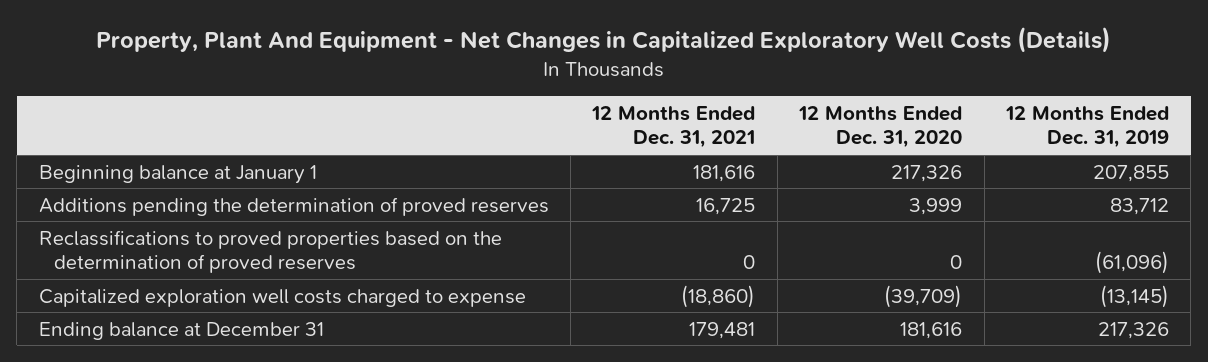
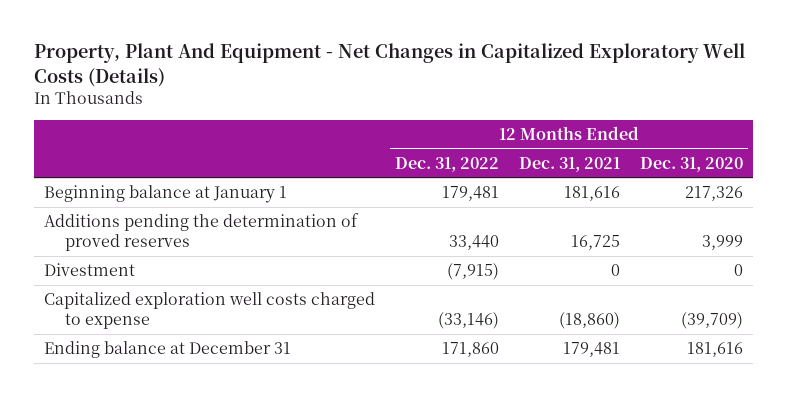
- | 12 Months Ended Dec. 31, 2021 | 12 Months Ended Dec. 31, 2020 | 12 Months Ended Dec. 31, 2019
+ | 12 Months Ended Dec. 31, 2022 | 12 Months Ended Dec. 31, 2021 | 12 Months Ended Dec. 31, 2020
- Reclassifications to proved properties based on the determination of proved reserves | 0 | 0 | (61,096)
+ Divestment | (7,915) | 0 | 0

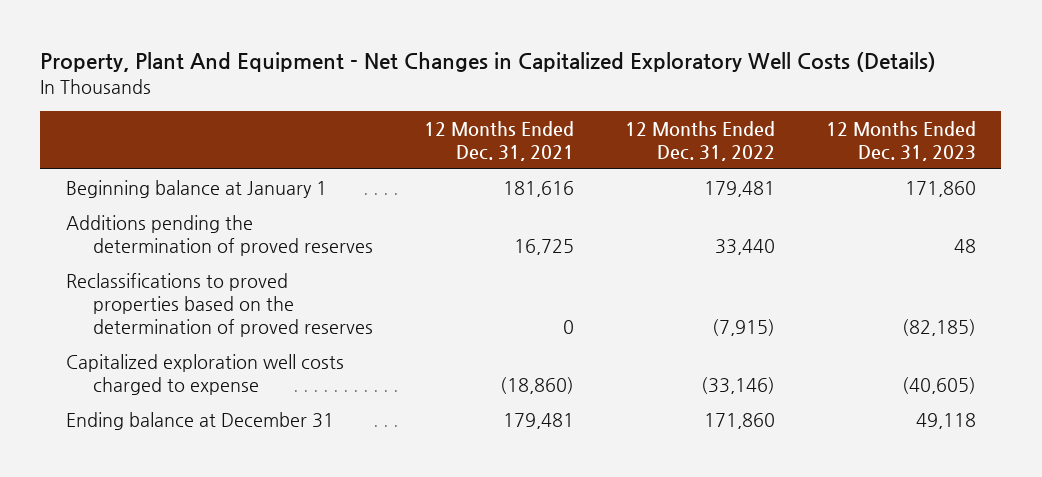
- | 12 Months Ended Dec. 31, 2022 | 12 Months Ended Dec. 31, 2021 | 12 Months Ended Dec. 31, 2020
+ | 12 Months Ended Dec. 31, 2021 | 12 Months Ended Dec. 31, 2022 | 12 Months Ended Dec. 31, 2023
- Divestment | (7,915) | 0 | 0
+ Reclassifications to proved properties based on the determination of proved reserves | 0 | (7,915) | (82,185)

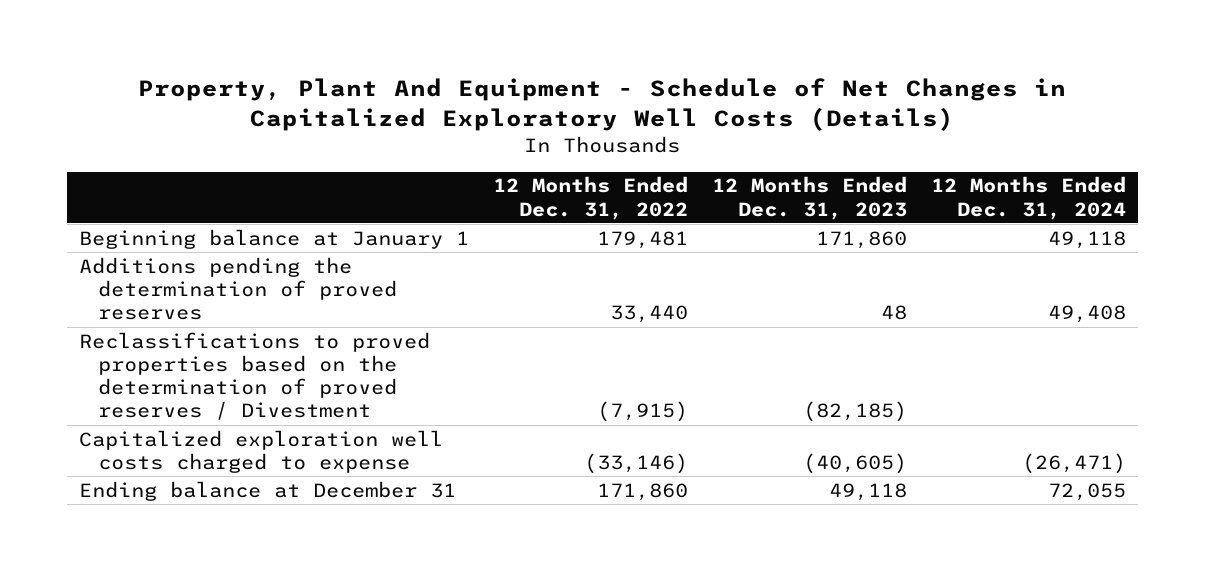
- Property, Plant And Equipment - Net Changes in Capitalized Exploratory Well Costs (Details)
+ Property, Plant And Equipment - Schedule of Net Changes in Capitalized Exploratory Well Costs (Details)
- | 12 Months Ended Dec. 31, 2021 | 12 Months Ended Dec. 31, 2022 | 12 Months Ended Dec. 31, 2023
+ | 12 Months Ended Dec. 31, 2022 | 12 Months Ended Dec. 31, 2023 | 12 Months Ended Dec. 31, 2024
- Reclassifications to proved properties based on the determination of proved reserves | 0 | (7,915) | (82,185)
+ Reclassifications to proved properties based on the determination of proved reserves / Divestment | (7,915) | (82,185) |

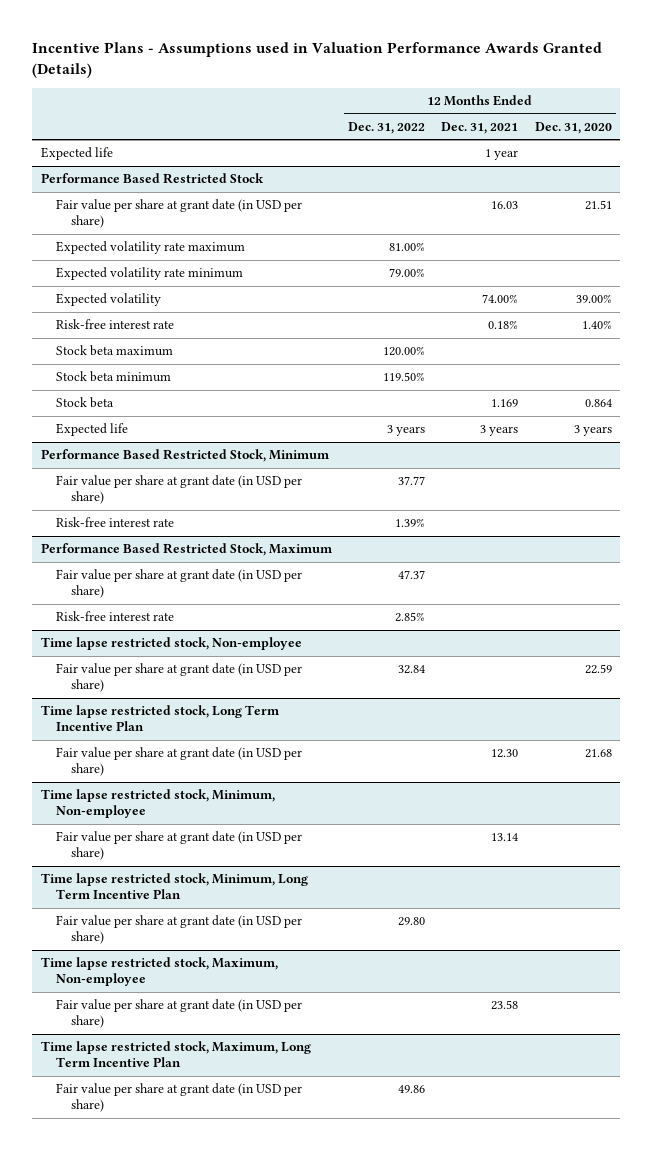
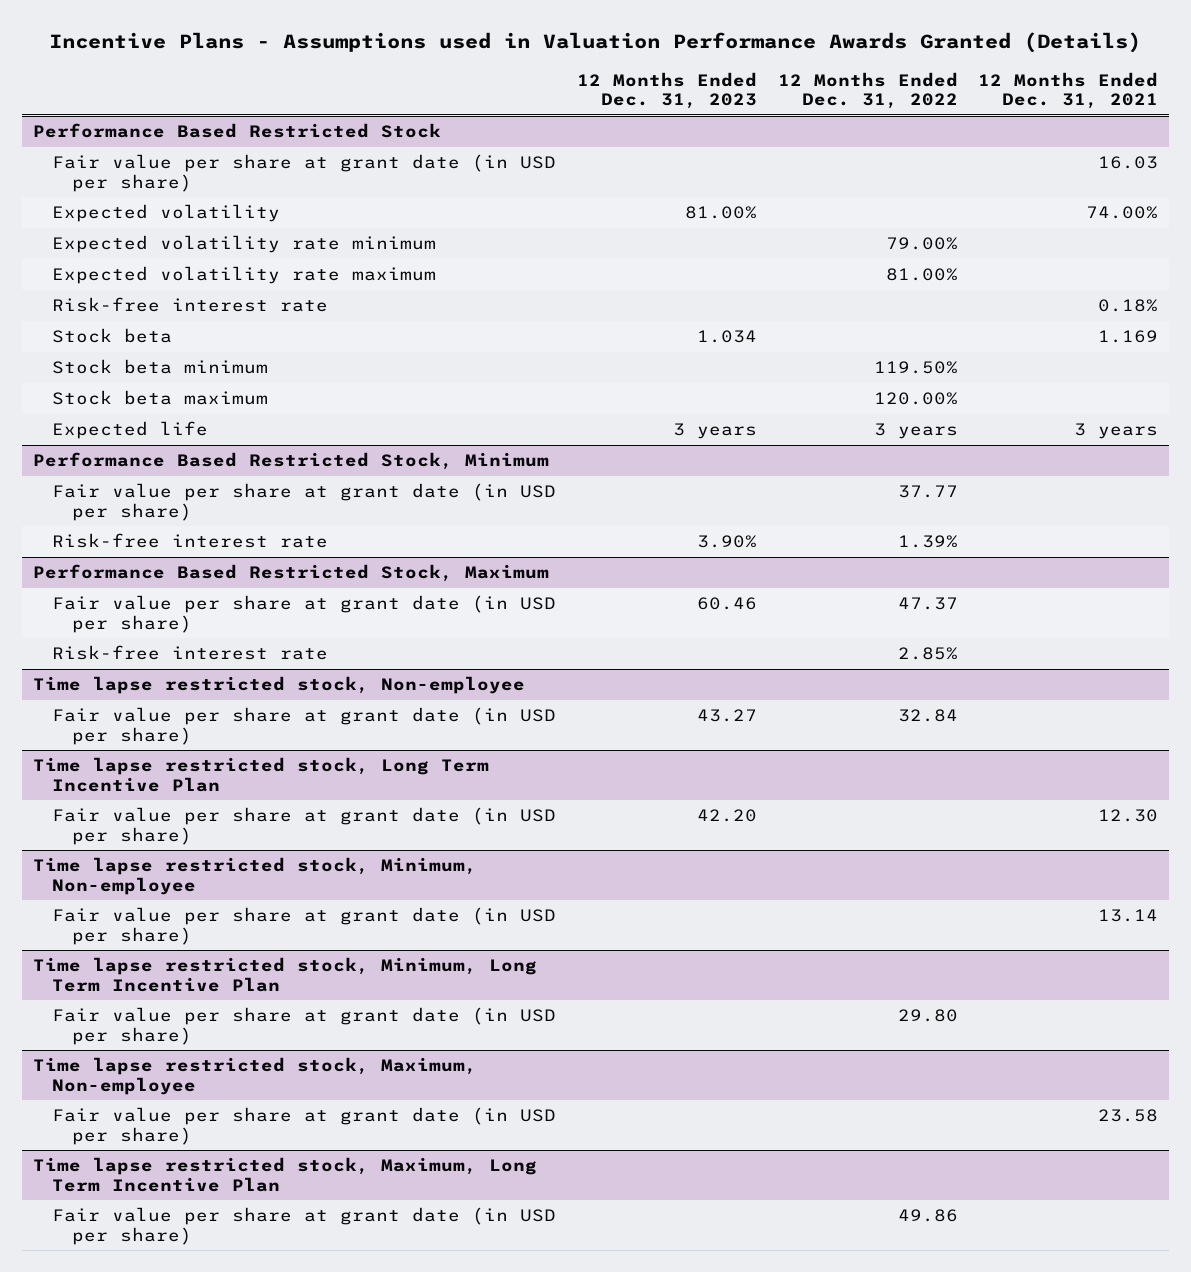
- | 12 Months Ended Dec. 31, 2022 | 12 Months Ended Dec. 31, 2021 | 12 Months Ended Dec. 31, 2020
+ | 12 Months Ended Dec. 31, 2023 | 12 Months Ended Dec. 31, 2022 | 12 Months Ended Dec. 31, 2021
- Expected life | | 1 year |
@ Performance Based Restricted Stock
moved down: Expected volatility rate minimum | | 79.00% |
moved down: Expected volatility rate maximum | | 81.00% |
moved down: Stock beta minimum | | 119.50% |
moved down: Stock beta maximum | | 120.00% |

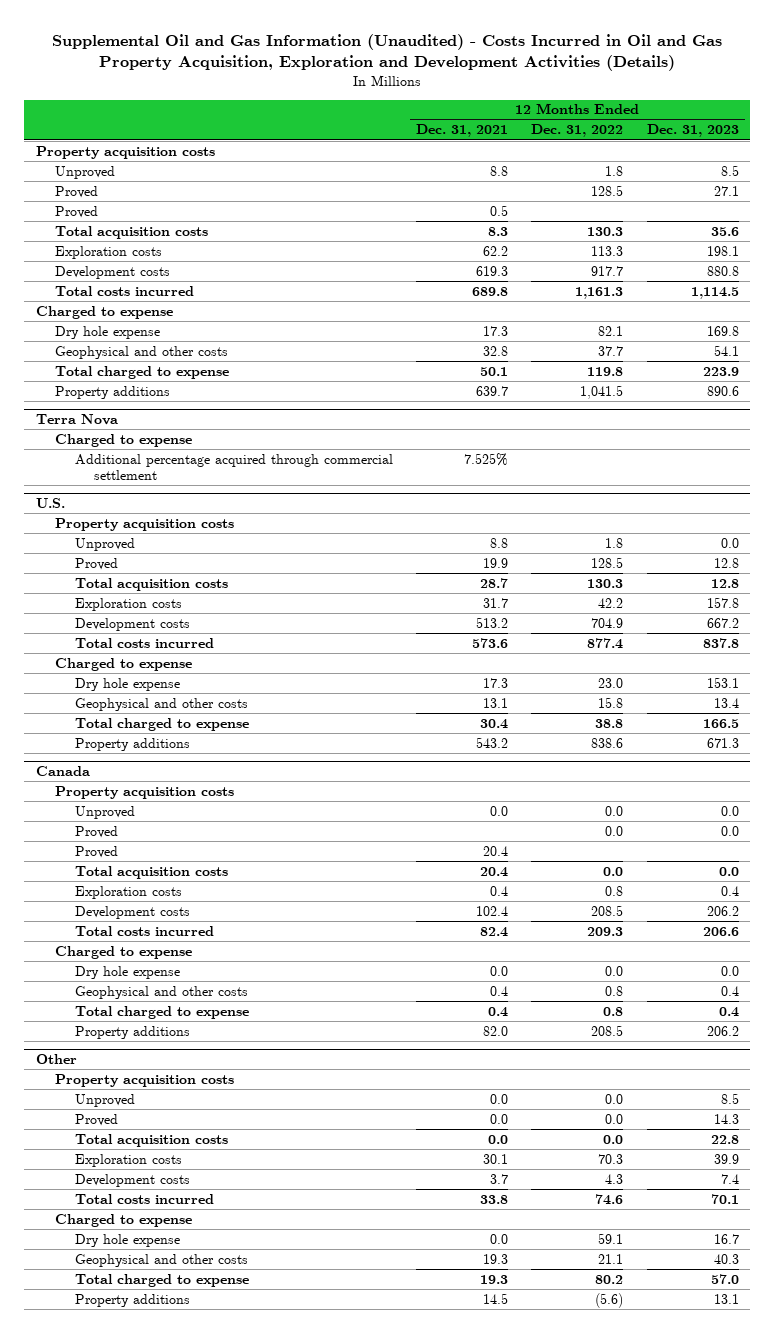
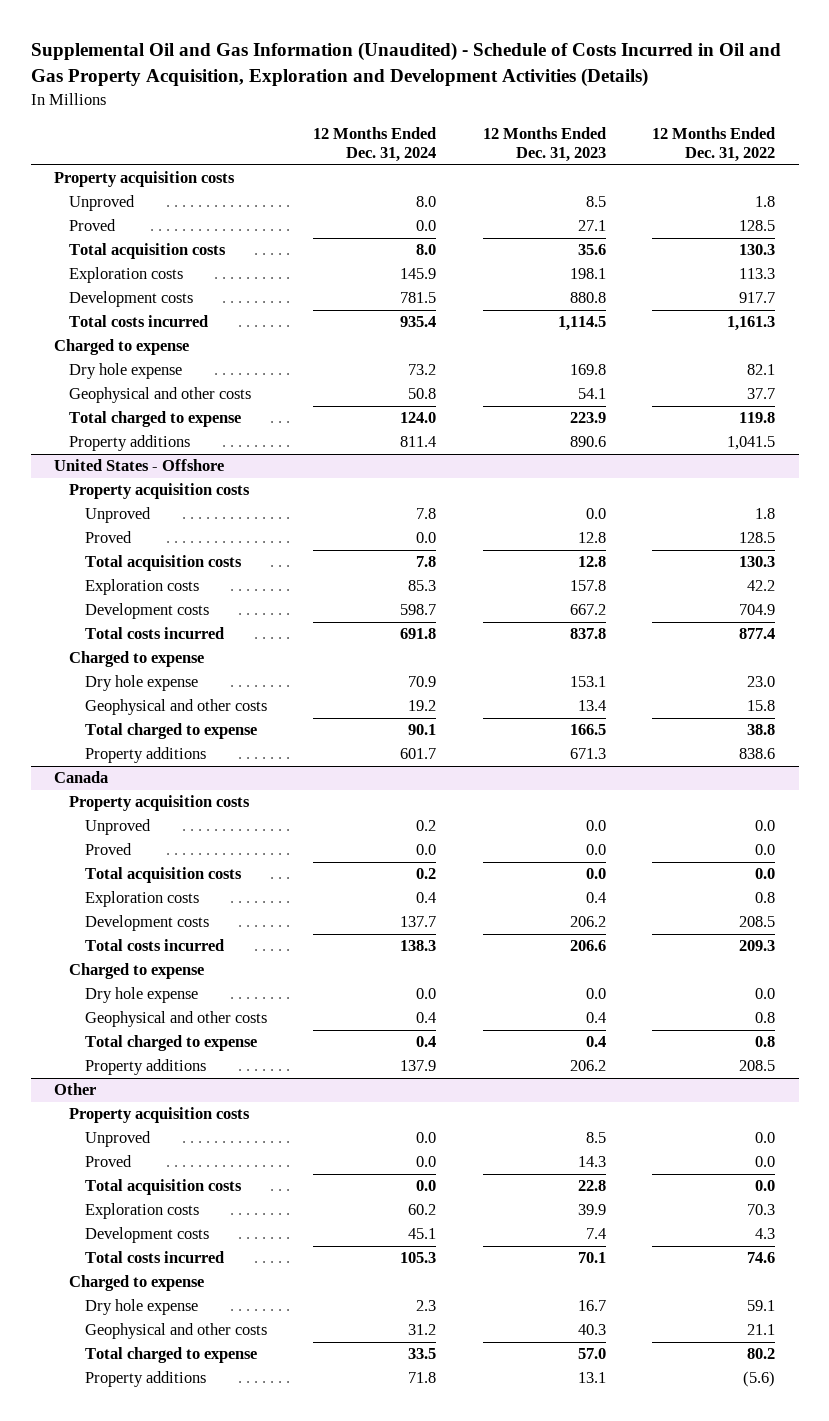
- Supplemental Oil and Gas Information (Unaudited) - Costs Incurred in Oil and Gas Property Acquisition, Exploration and Development Activities (Details)
+ Supplemental Oil and Gas Information (Unaudited) - Schedule of Costs Incurred in Oil and Gas Property Acquisition, Exploration and Development Activities (Details)
- | 12 Months Ended Dec. 31, 2021 | 12 Months Ended Dec. 31, 2022 | 12 Months Ended Dec. 31, 2023
+ | 12 Months Ended Dec. 31, 2024 | 12 Months Ended Dec. 31, 2023 | 12 Months Ended Dec. 31, 2022
- Proved | 0.5 | |
- Terra Nova
- Charged to expense
- Additional percentage acquired through commercial settlement | 7.525% | |
- U.S.
+ United States - Offshore
@ Canada
- Proved | 20.4 | |

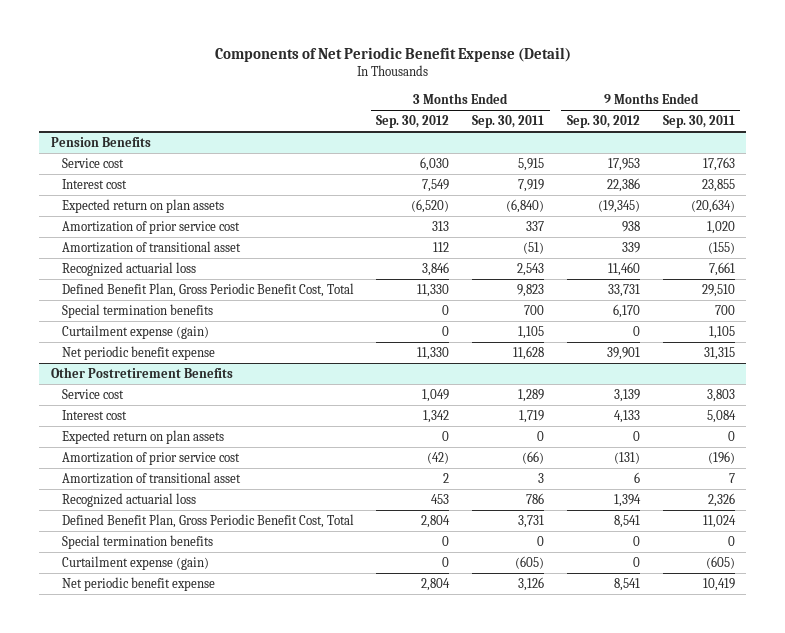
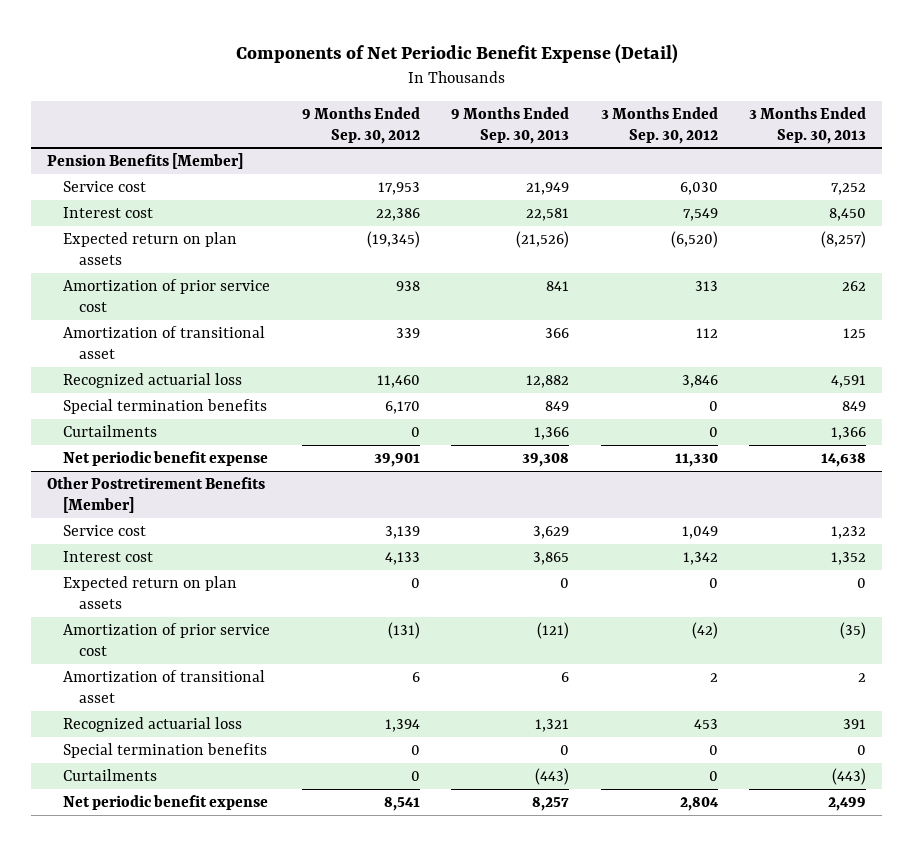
- | 3 Months Ended Sep. 30, 2012 | 3 Months Ended Sep. 30, 2011 | 9 Months Ended Sep. 30, 2012 | 9 Months Ended Sep. 30, 2011
+ | 9 Months Ended Sep. 30, 2012 | 9 Months Ended Sep. 30, 2013 | 3 Months Ended Sep. 30, 2012 | 3 Months Ended Sep. 30, 2013
- Pension Benefits
+ Pension Benefits [Member]
- Defined Benefit Plan, Gross Periodic Benefit Cost, Total | 11,330 | 9,823 | 33,731 | 29,510
- Curtailment expense (gain) | 0 | 1,105 | 0 | 1,105
+ Curtailments | 0 | 1,366 | 0 | 1,366
- Other Postretirement Benefits
+ Other Postretirement Benefits [Member]
- Defined Benefit Plan, Gross Periodic Benefit Cost, Total | 2,804 | 3,731 | 8,541 | 11,024
- Curtailment expense (gain) | 0 | (605) | 0 | (605)
+ Curtailments | 0 | (443) | 0 | (443)

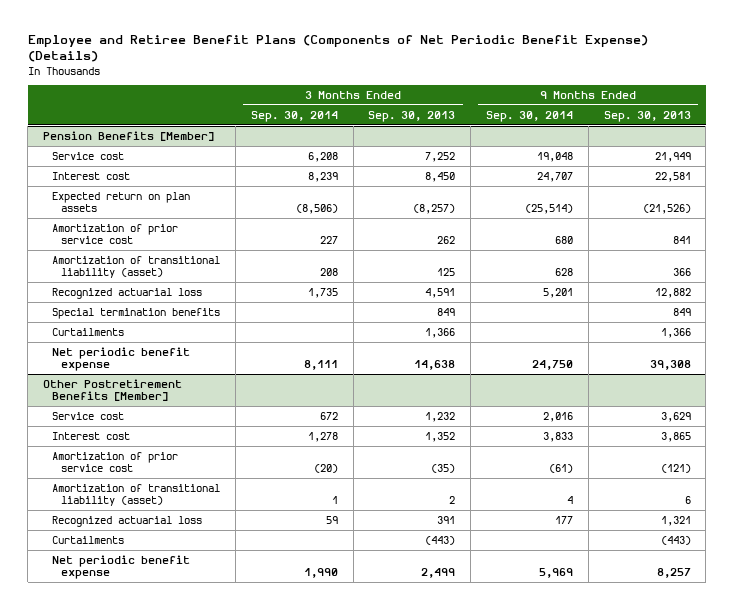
- Components of Net Periodic Benefit Expense (Detail)
+ Employee and Retiree Benefit Plans (Components of Net Periodic Benefit Expense) (Details)
- | 9 Months Ended Sep. 30, 2012 | 9 Months Ended Sep. 30, 2013 | 3 Months Ended Sep. 30, 2012 | 3 Months Ended Sep. 30, 2013
+ | 3 Months Ended Sep. 30, 2014 | 3 Months Ended Sep. 30, 2013 | 9 Months Ended Sep. 30, 2014 | 9 Months Ended Sep. 30, 2013
@ Pension Benefits [Member]
- Amortization of transitional asset | 339 | 366 | 112 | 125
+ Amortization of transitional liability (asset) | 208 | 125 | 628 | 366
@ Other Postretirement Benefits [Member]
- Expected return on plan assets | 0 | 0 | 0 | 0
- Amortization of transitional asset | 6 | 6 | 2 | 2
+ Amortization of transitional liability (asset) | 1 | 2 | 4 | 6
- Special termination benefits | 0 | 0 | 0 | 0

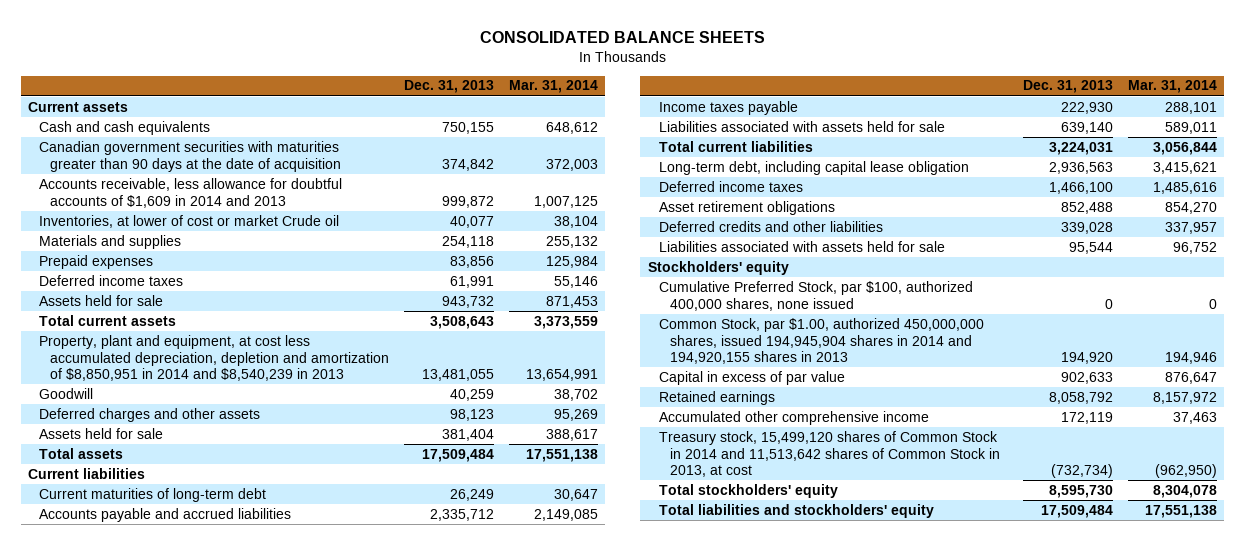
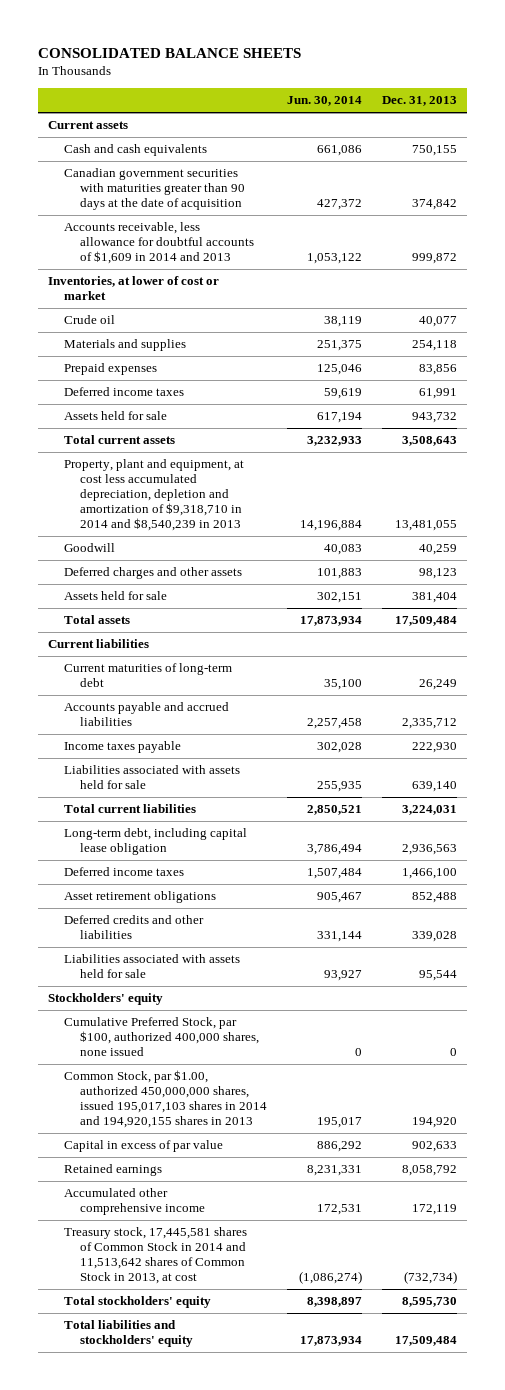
- | Dec. 31, 2013 | Mar. 31, 2014
+ | Jun. 30, 2014 | Dec. 31, 2013
- Inventories, at lower of cost or market Crude oil | 40,077 | 38,104
+ Inventories, at lower of cost or market
+ Crude oil | 38,119 | 40,077
- Property, plant and equipment, at cost less accumulated depreciation, depletion and amortization of $8,850,951 in 2014 and $8,540,239 in 2013 | 13,481,055 | 13,654,991
+ Property, plant and equipment, at cost less accumulated depreciation, depletion and amortization of $9,318,710 in 2014 and $8,540,239 in 2013 | 14,196,884 | 13,481,055
- Common Stock, par $1.00, authorized 450,000,000 shares, issued 194,945,904 shares in 2014 and 194,920,155 shares in 2013 | 194,920 | 194,946
+ Common Stock, par $1.00, authorized 450,000,000 shares, issued 195,017,103 shares in 2014 and 194,920,155 shares in 2013 | 195,017 | 194,920
- Treasury stock, 15,499,120 shares of Common Stock in 2014 and 11,513,642 shares of Common Stock in 2013, at cost | (732,734) | (962,950)
+ Treasury stock, 17,445,581 shares of Common Stock in 2014 and 11,513,642 shares of Common Stock in 2013, at cost | (1,086,274) | (732,734)

